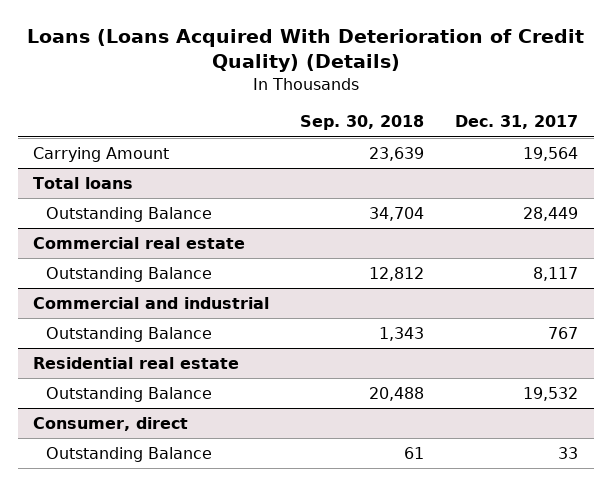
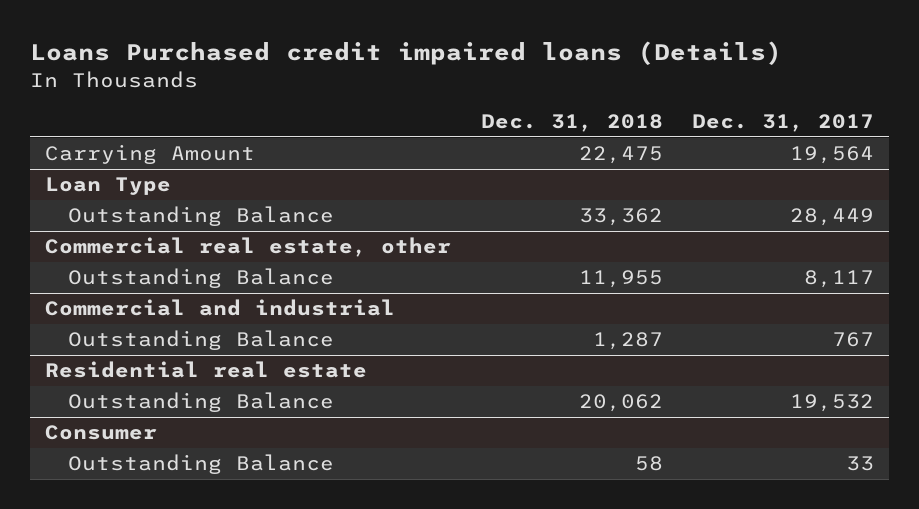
- Loans (Loans Acquired With Deterioration of Credit Quality) (Details)
+ Loans Purchased credit impaired loans (Details)
- | Sep. 30, 2018 | Dec. 31, 2017
+ | Dec. 31, 2018 | Dec. 31, 2017
- Total loans
+ Loan Type
- Commercial real estate
+ Commercial real estate, other
- Consumer, direct
+ Consumer

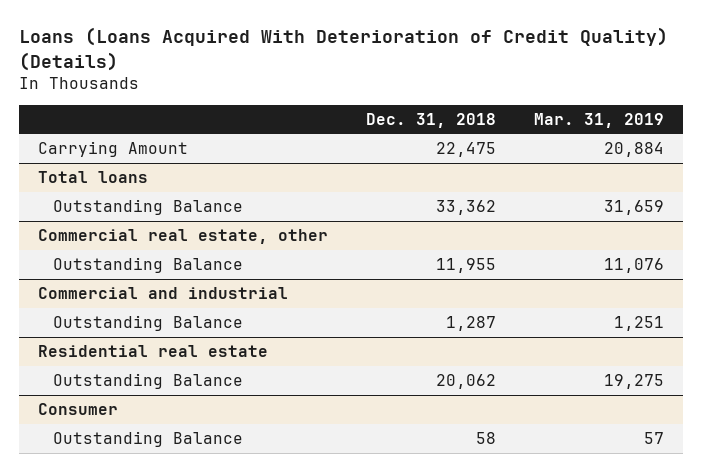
- Loans Purchased credit impaired loans (Details)
+ Loans (Loans Acquired With Deterioration of Credit Quality) (Details)
- | Dec. 31, 2018 | Dec. 31, 2017
+ | Dec. 31, 2018 | Mar. 31, 2019
- Loan Type
+ Total loans

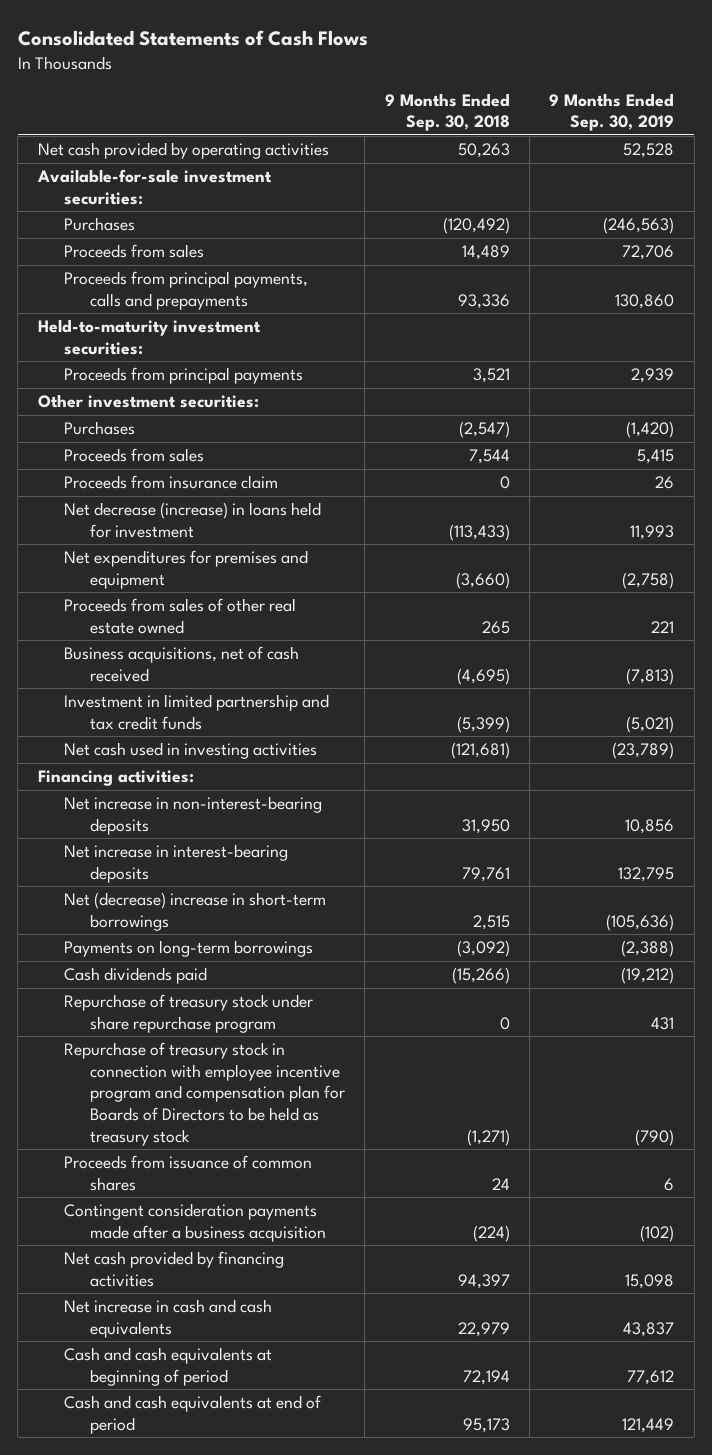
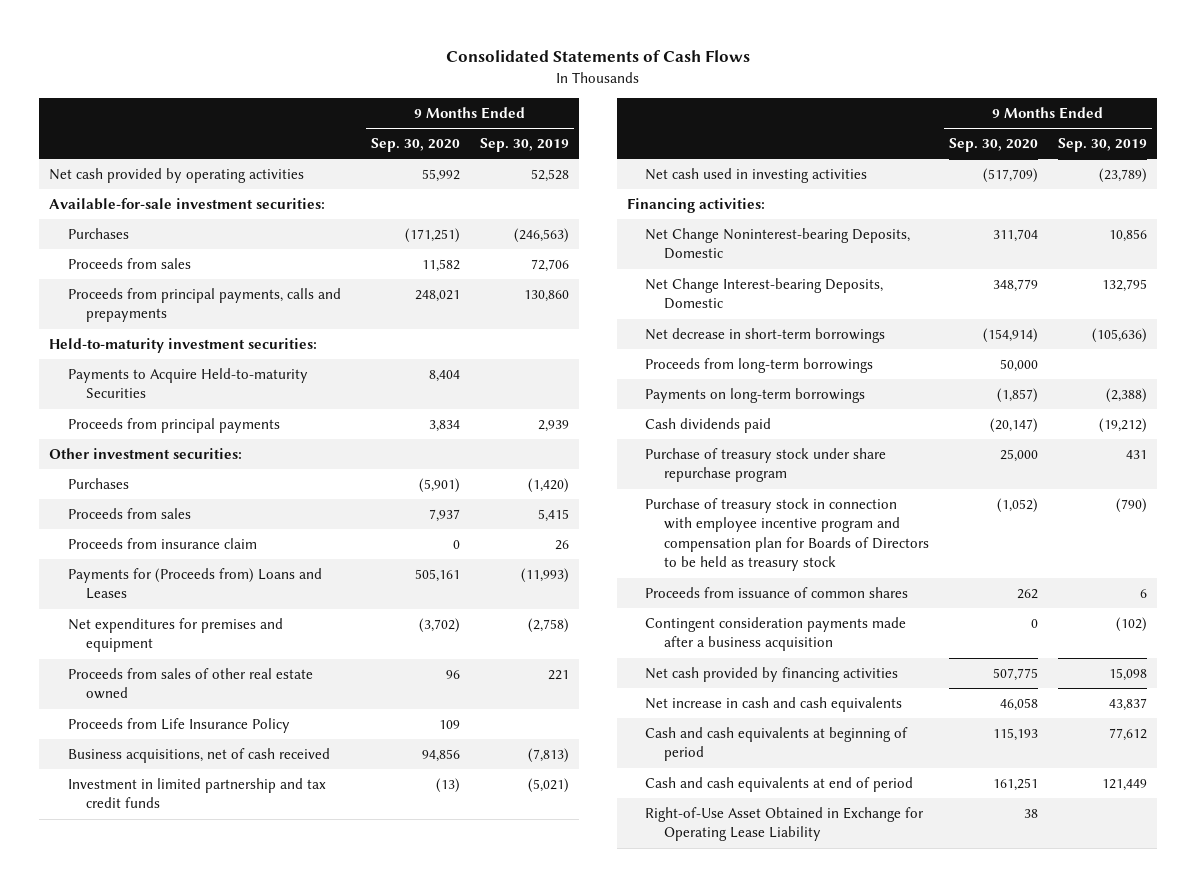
- | 9 Months Ended Sep. 30, 2018 | 9 Months Ended Sep. 30, 2019
+ | 9 Months Ended Sep. 30, 2020 | 9 Months Ended Sep. 30, 2019
+ Payments to Acquire Held-to-maturity Securities | 8,404 |
- Net decrease (increase) in loans held for investment | (113,433) | 11,993
+ Payments for (Proceeds from) Loans and Leases | 505,161 | (11,993)
+ Proceeds from Life Insurance Policy | 109 |
- Net increase in non-interest-bearing deposits | 31,950 | 10,856
- Net increase in interest-bearing deposits | 79,761 | 132,795
- Net (decrease) increase in short-term borrowings | 2,515 | (105,636)
+ Net Change Noninterest-bearing Deposits, Domestic | 311,704 | 10,856
+ Net Change Interest-bearing Deposits, Domestic | 348,779 | 132,795
+ Net decrease in short-term borrowings | (154,914) | (105,636)
+ Proceeds from long-term borrowings | 50,000 |
- Repurchase of treasury stock under share repurchase program | 0 | 431
- Repurchase of treasury stock in connection with employee incentive program and compensation plan for Boards of Directors to be held as treasury stock | (1,271) | (790)
+ Purchase of treasury stock under share repurchase program | 25,000 | 431
+ Purchase of treasury stock in connection with employee incentive program and compensation plan for Boards of Directors to be held as treasury stock | (1,052) | (790)
+ Right-of-Use Asset Obtained in Exchange for Operating Lease Liability | 38 |

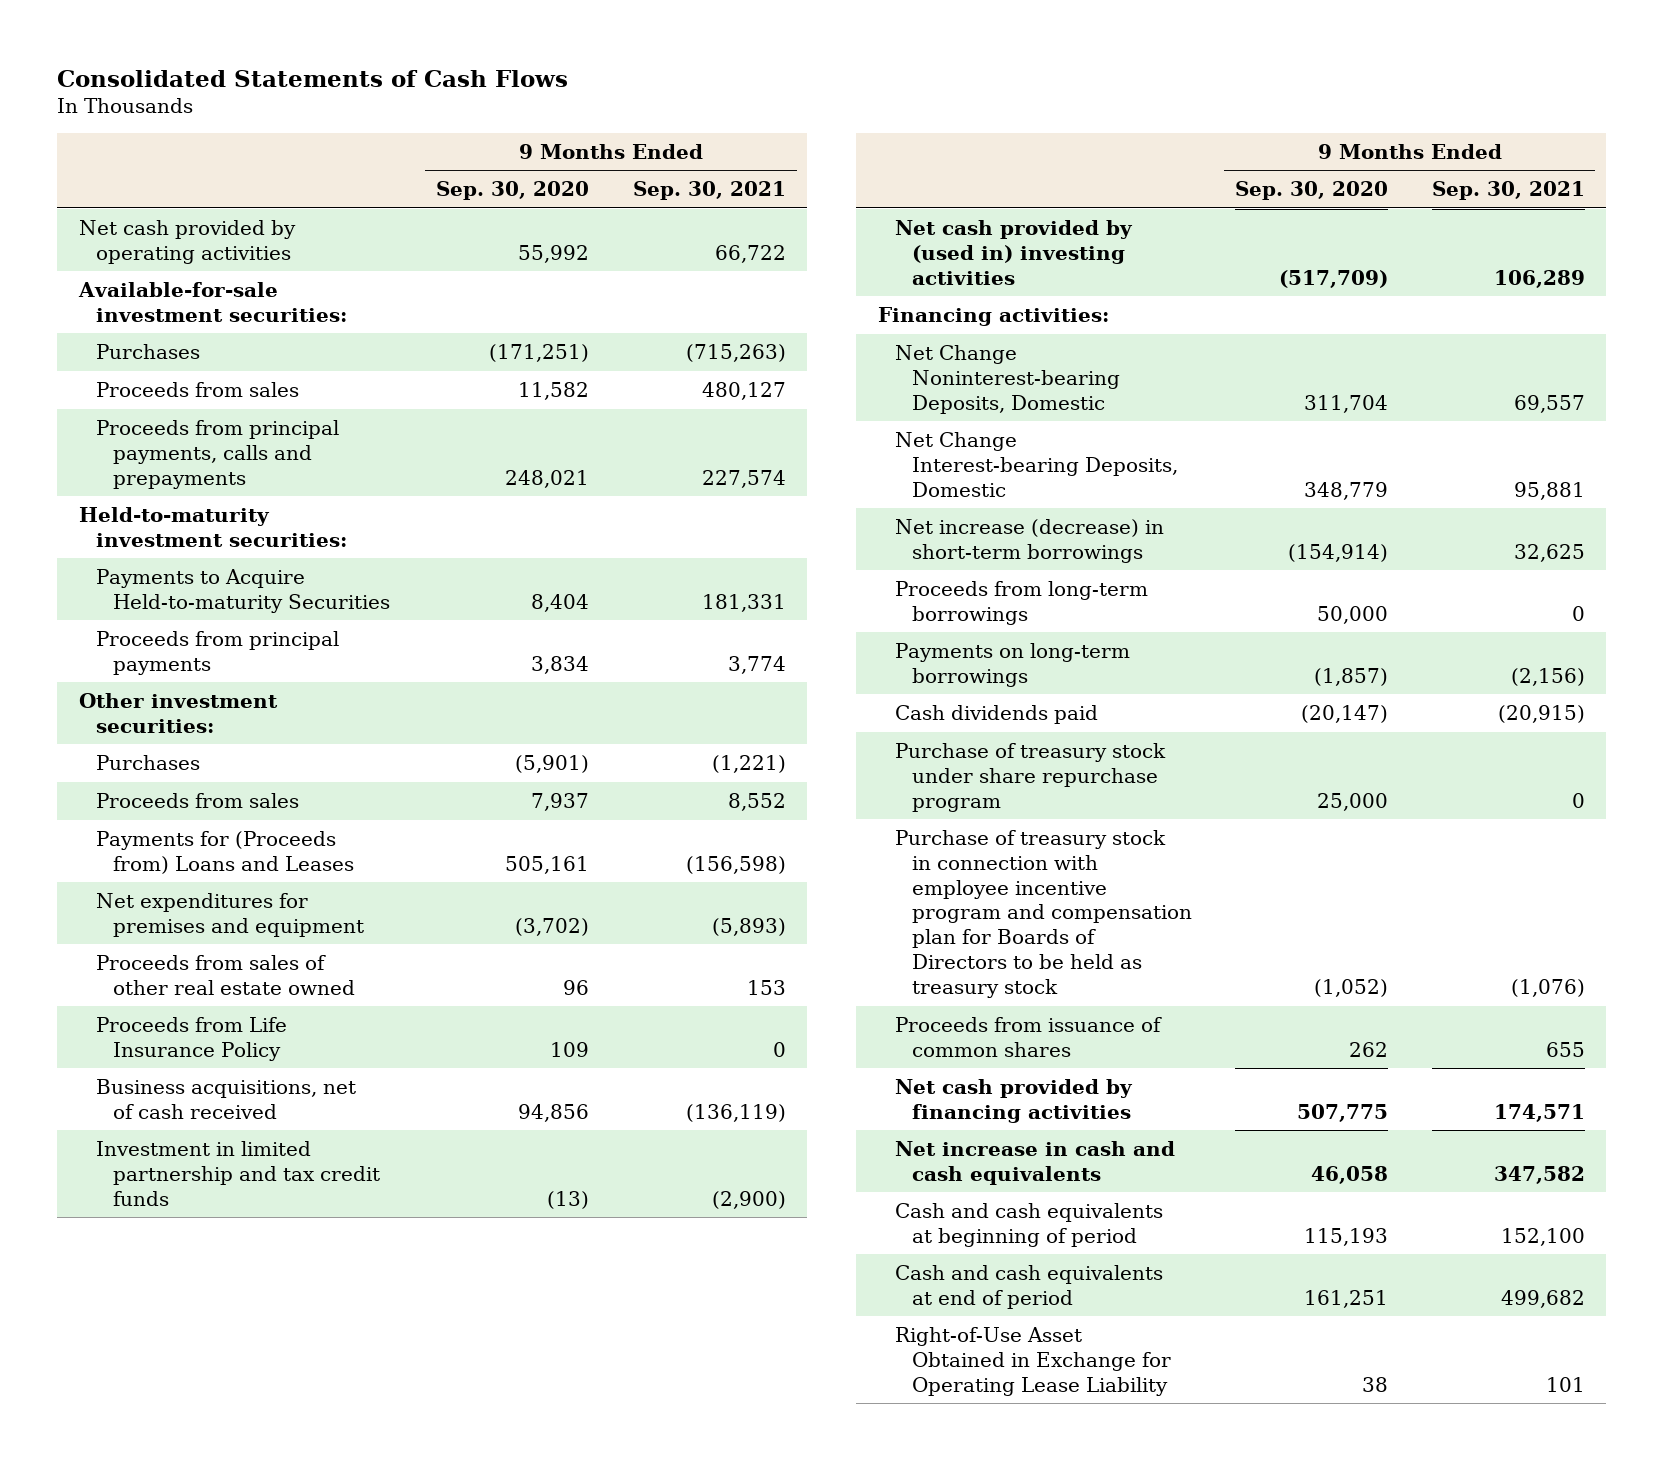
- | 9 Months Ended Sep. 30, 2020 | 9 Months Ended Sep. 30, 2019
+ | 9 Months Ended Sep. 30, 2020 | 9 Months Ended Sep. 30, 2021
- Proceeds from insurance claim | 0 | 26
- Net cash used in investing activities | (517,709) | (23,789)
+ Net cash provided by (used in) investing activities | (517,709) | 106,289
- Net decrease in short-term borrowings | (154,914) | (105,636)
+ Net increase (decrease) in short-term borrowings | (154,914) | 32,625
- Contingent consideration payments made after a business acquisition | 0 | (102)

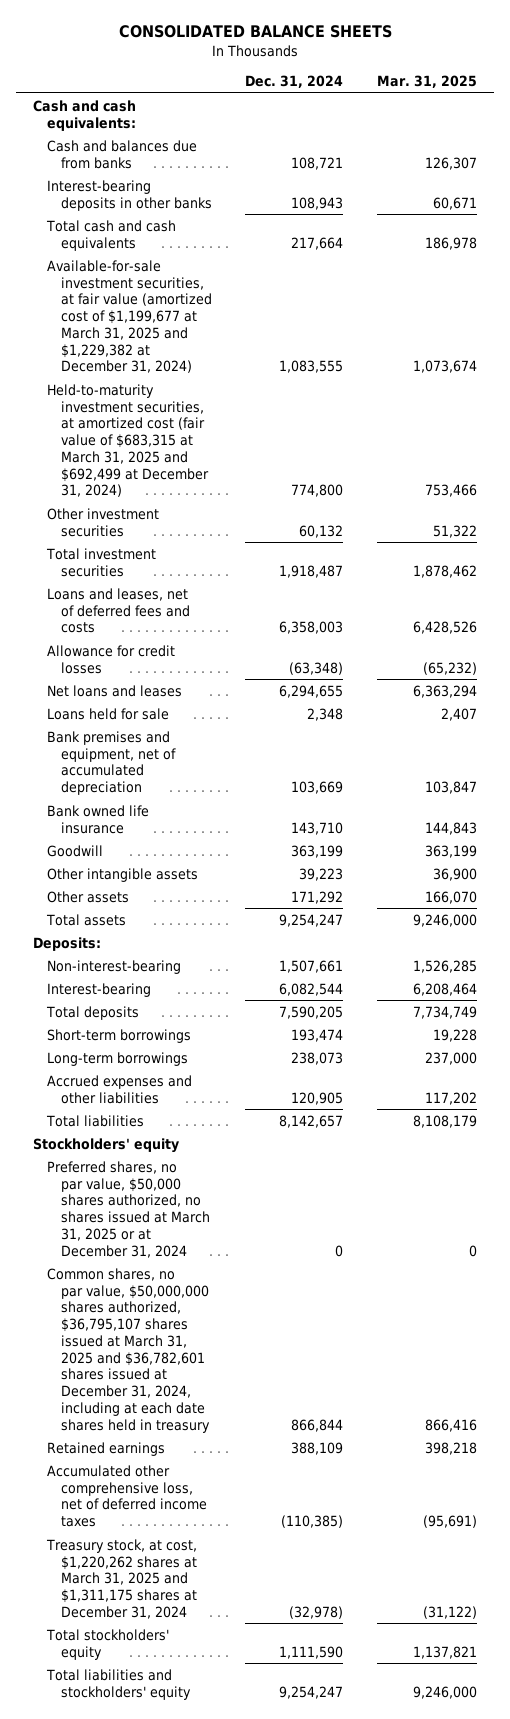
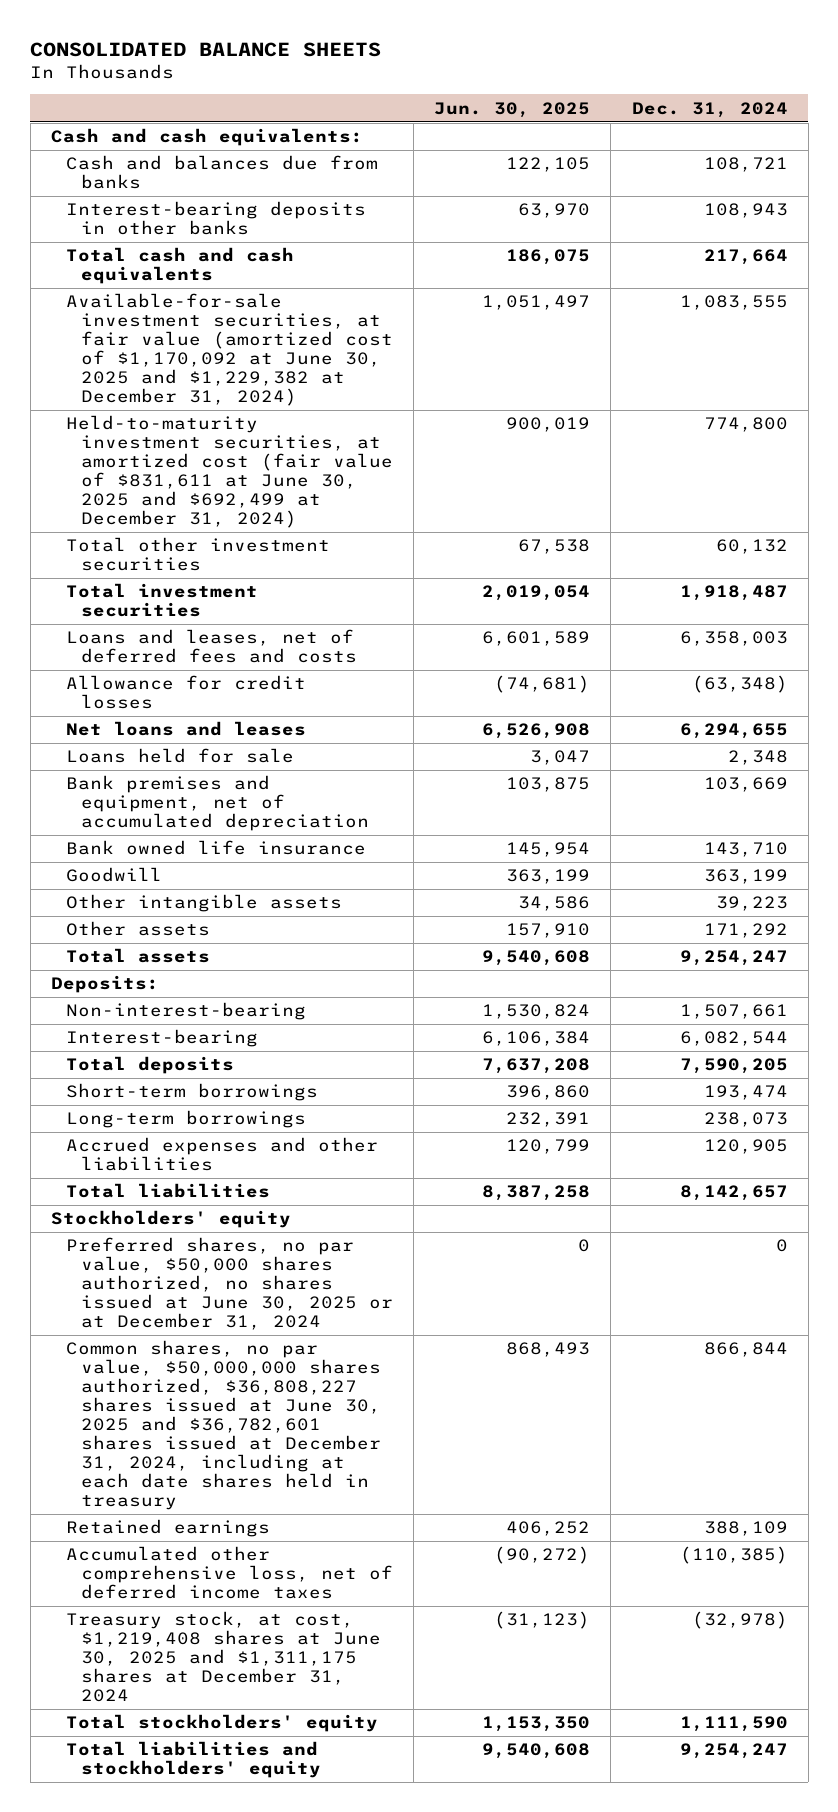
- | Dec. 31, 2024 | Mar. 31, 2025
+ | Jun. 30, 2025 | Dec. 31, 2024
- Available-for-sale investment securities, at fair value (amortized cost of $1,199,677 at March 31, 2025 and $1,229,382 at December 31, 2024) | 1,083,555 | 1,073,674
- Held-to-maturity investment securities, at amortized cost (fair value of $683,315 at March 31, 2025 and $692,499 at December 31, 2024) | 774,800 | 753,466
- Other investment securities | 60,132 | 51,322
+ Available-for-sale investment securities, at fair value (amortized cost of $1,170,092 at June 30, 2025 and $1,229,382 at December 31, 2024) | 1,051,497 | 1,083,555
+ Held-to-maturity investment securities, at amortized cost (fair value of $831,611 at June 30, 2025 and $692,499 at December 31, 2024) | 900,019 | 774,800
+ Total other investment securities | 67,538 | 60,132
- Preferred shares, no par value, $50,000 shares authorized, no shares issued at March 31, 2025 or at December 31, 2024 | 0 | 0
- Common shares, no par value, $50,000,000 shares authorized, $36,795,107 shares issued at March 31, 2025 and $36,782,601 shares issued at December 31, 2024, including at each date shares held in treasury | 866,844 | 866,416
+ Preferred shares, no par value, $50,000 shares authorized, no shares issued at June 30, 2025 or at December 31, 2024 | 0 | 0
+ Common shares, no par value, $50,000,000 shares authorized, $36,808,227 shares issued at June 30, 2025 and $36,782,601 shares issued at December 31, 2024, including at each date shares held in treasury | 868,493 | 866,844
- Treasury stock, at cost, $1,220,262 shares at March 31, 2025 and $1,311,175 shares at December 31, 2024 | (32,978) | (31,122)
+ Treasury stock, at cost, $1,219,408 shares at June 30, 2025 and $1,311,175 shares at December 31, 2024 | (31,123) | (32,978)

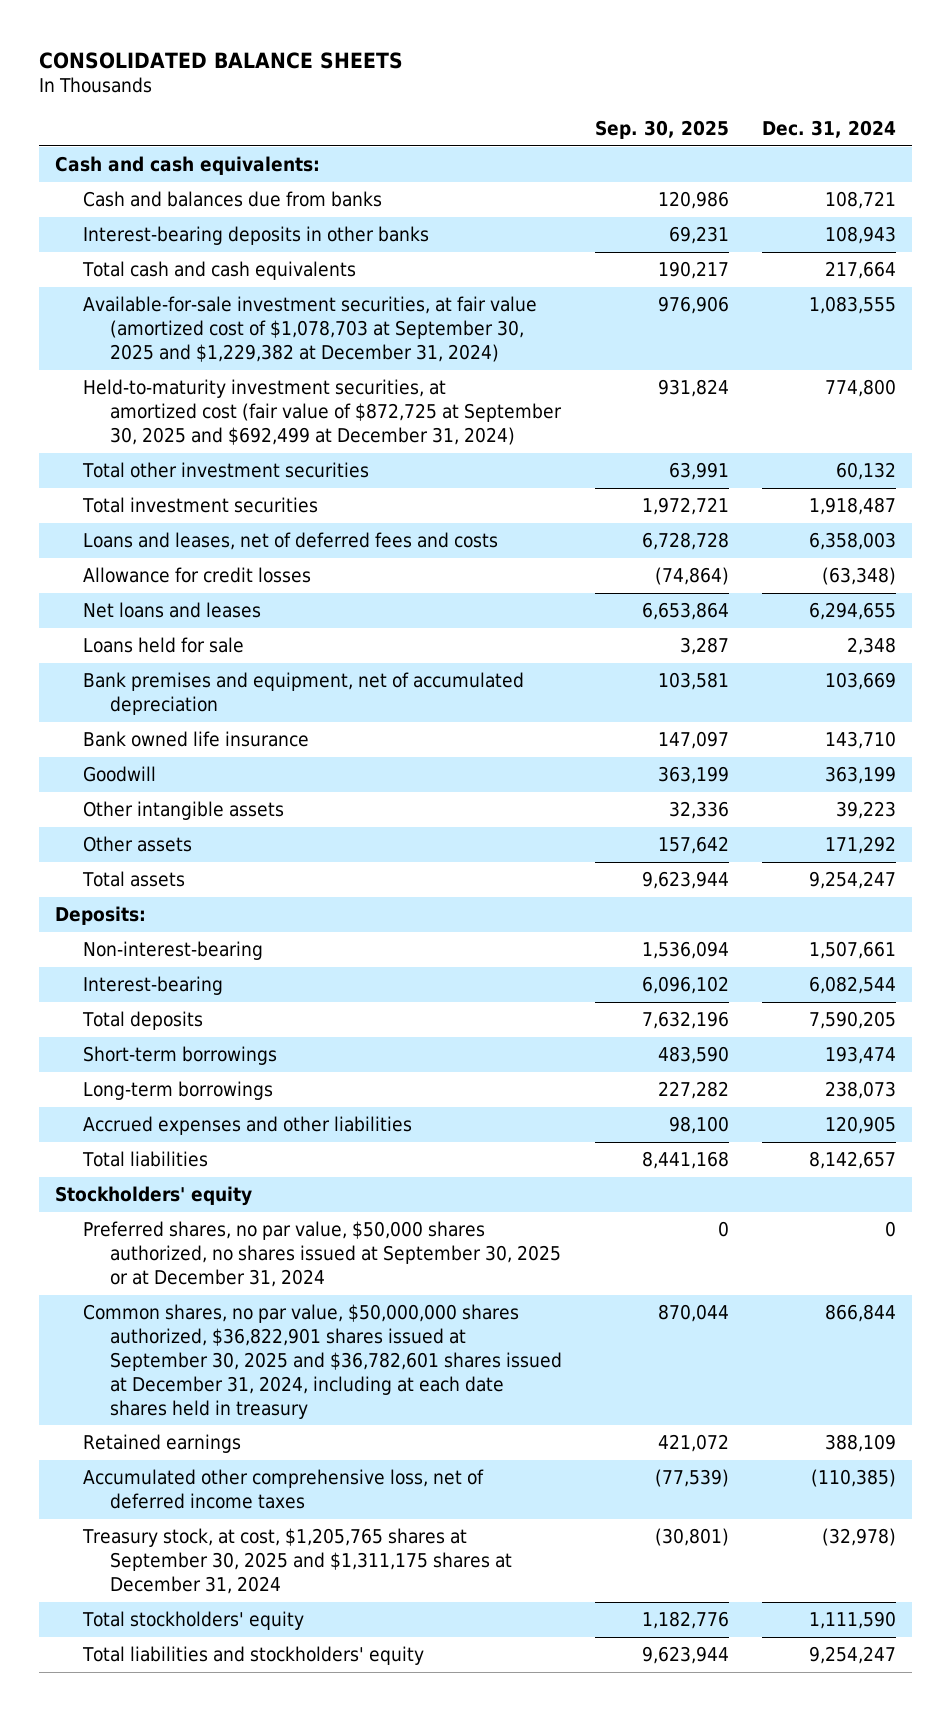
- | Jun. 30, 2025 | Dec. 31, 2024
+ | Sep. 30, 2025 | Dec. 31, 2024
- Available-for-sale investment securities, at fair value (amortized cost of $1,170,092 at June 30, 2025 and $1,229,382 at December 31, 2024) | 1,051,497 | 1,083,555
- Held-to-maturity investment securities, at amortized cost (fair value of $831,611 at June 30, 2025 and $692,499 at December 31, 2024) | 900,019 | 774,800
+ Available-for-sale investment securities, at fair value (amortized cost of $1,078,703 at September 30, 2025 and $1,229,382 at December 31, 2024) | 976,906 | 1,083,555
+ Held-to-maturity investment securities, at amortized cost (fair value of $872,725 at September 30, 2025 and $692,499 at December 31, 2024) | 931,824 | 774,800
- Preferred shares, no par value, $50,000 shares authorized, no shares issued at June 30, 2025 or at December 31, 2024 | 0 | 0
- Common shares, no par value, $50,000,000 shares authorized, $36,808,227 shares issued at June 30, 2025 and $36,782,601 shares issued at December 31, 2024, including at each date shares held in treasury | 868,493 | 866,844
+ Preferred shares, no par value, $50,000 shares authorized, no shares issued at September 30, 2025 or at December 31, 2024 | 0 | 0
+ Common shares, no par value, $50,000,000 shares authorized, $36,822,901 shares issued at September 30, 2025 and $36,782,601 shares issued at December 31, 2024, including at each date shares held in treasury | 870,044 | 866,844
- Treasury stock, at cost, $1,219,408 shares at June 30, 2025 and $1,311,175 shares at December 31, 2024 | (31,123) | (32,978)
+ Treasury stock, at cost, $1,205,765 shares at September 30, 2025 and $1,311,175 shares at December 31, 2024 | (30,801) | (32,978)

